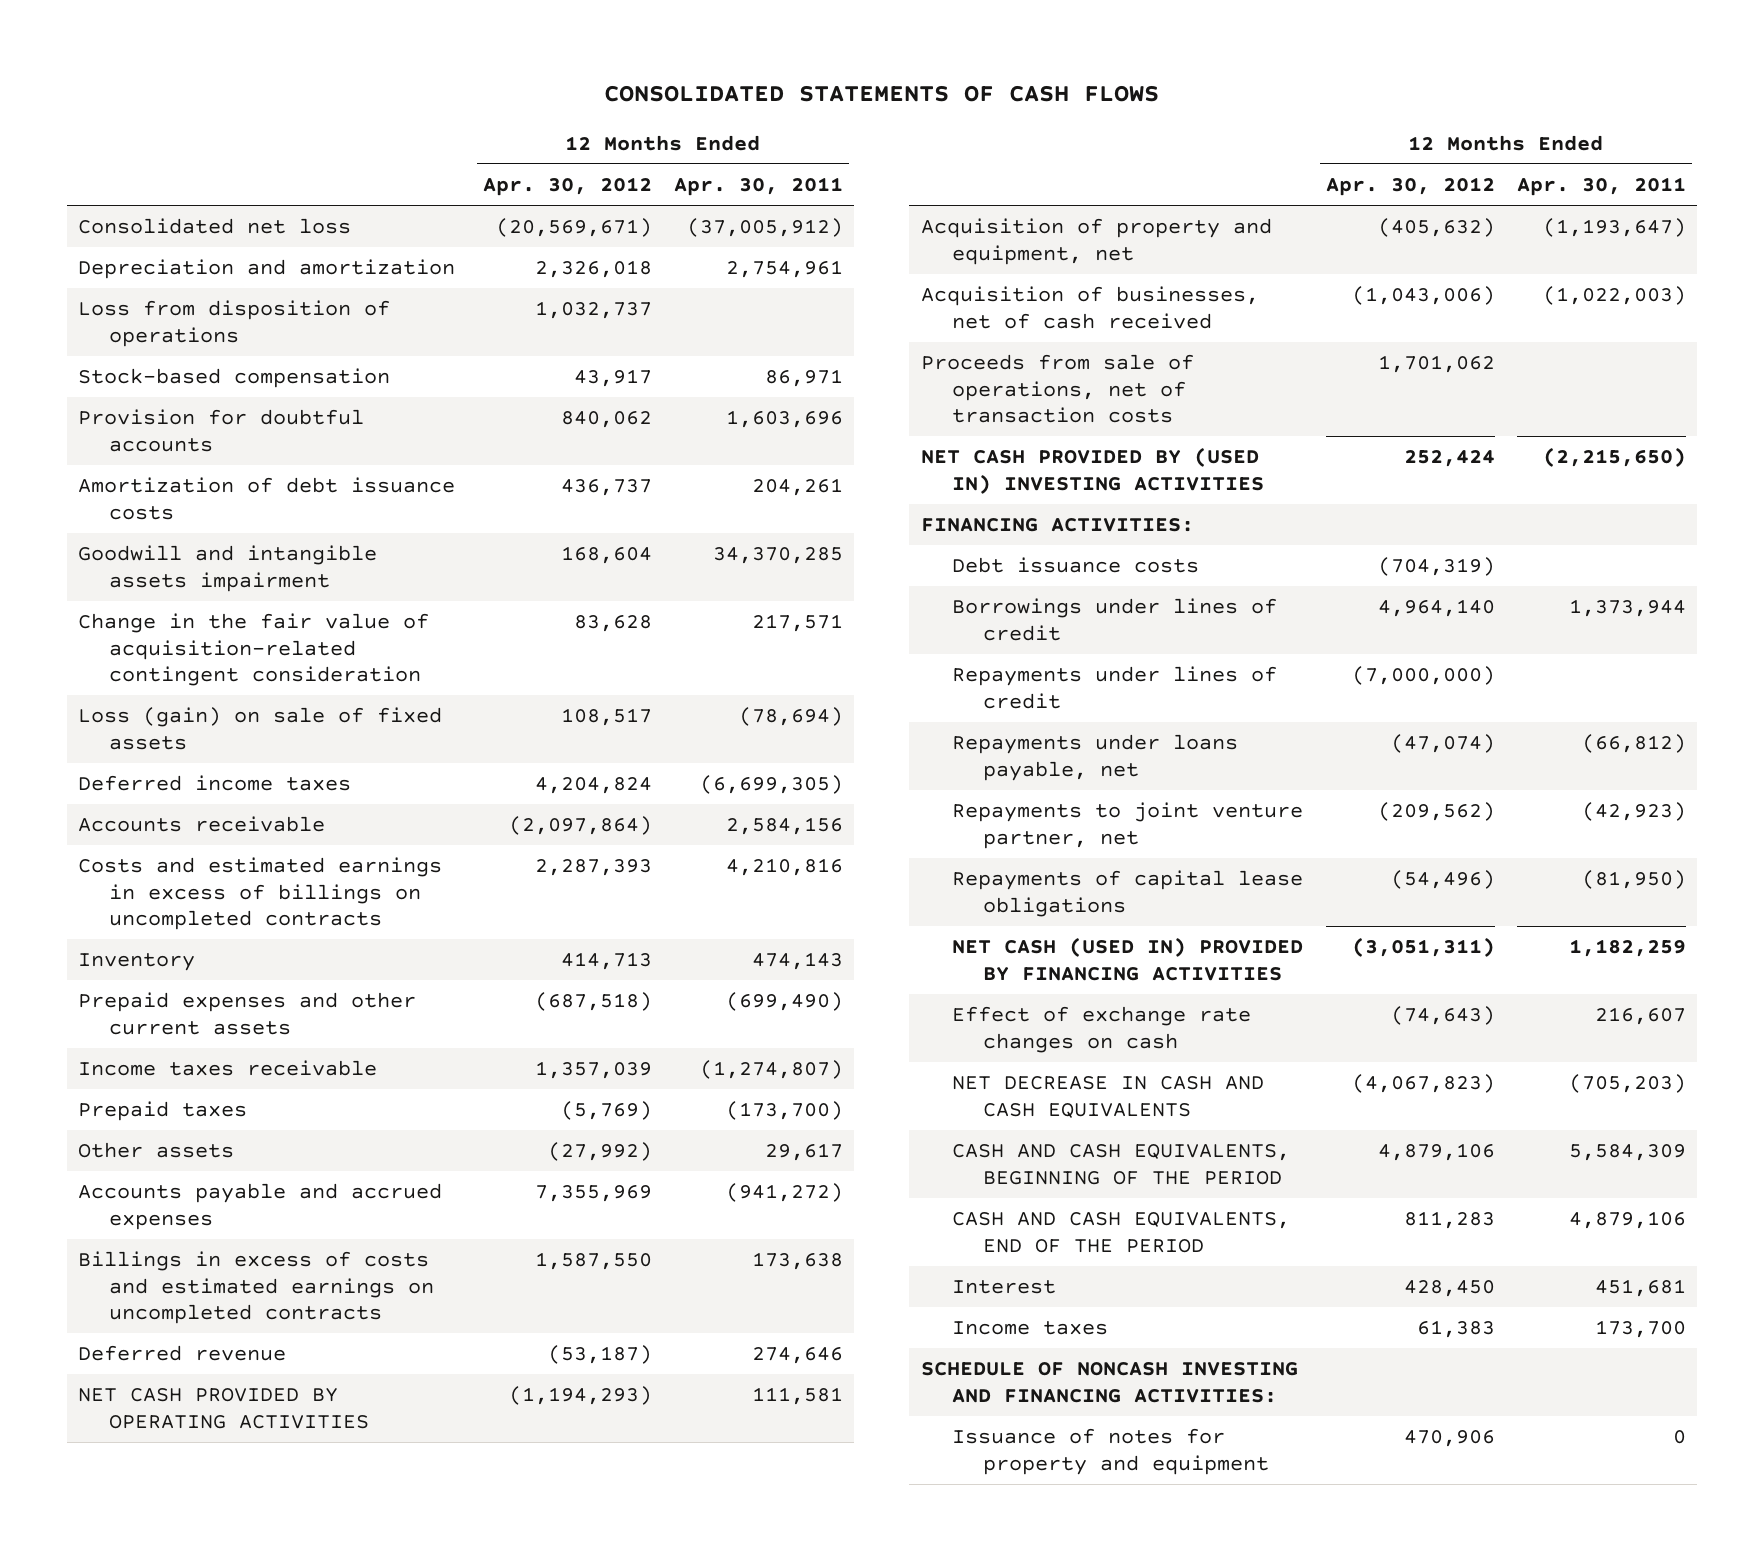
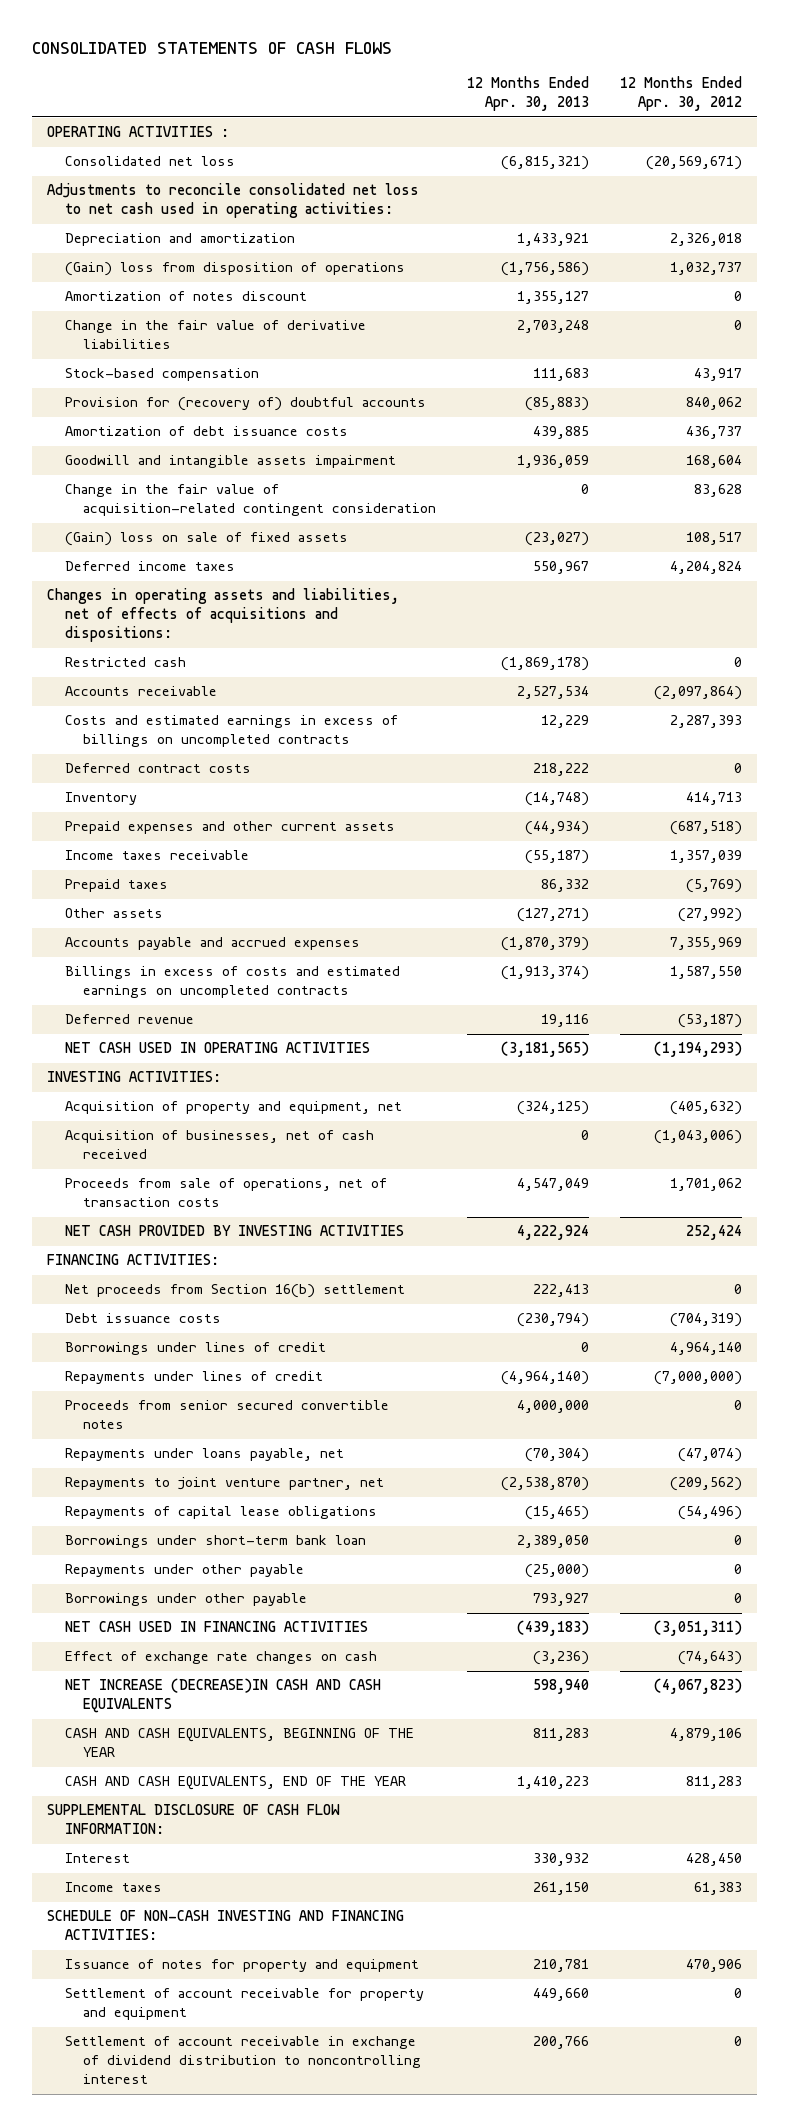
- | 12 Months Ended Apr. 30, 2012 | 12 Months Ended Apr. 30, 2011
+ | 12 Months Ended Apr. 30, 2013 | 12 Months Ended Apr. 30, 2012
+ OPERATING ACTIVITIES :
+ Adjustments to reconcile consolidated net loss to net cash used in operating activities:
- Loss from disposition of operations | 1,032,737 |
+ (Gain) loss from disposition of operations | (1,756,586) | 1,032,737
+ Amortization of notes discount | 1,355,127 | 0
+ Change in the fair value of derivative liabilities | 2,703,248 | 0
- Provision for doubtful accounts | 840,062 | 1,603,696
+ Provision for (recovery of) doubtful accounts | (85,883) | 840,062
- Loss (gain) on sale of fixed assets | 108,517 | (78,694)
+ (Gain) loss on sale of fixed assets | (23,027) | 108,517
+ Changes in operating assets and liabilities, net of effects of acquisitions and dispositions:
+ Restricted cash | (1,869,178) | 0
+ Deferred contract costs | 218,222 | 0
- NET CASH PROVIDED BY OPERATING ACTIVITIES | (1,194,293) | 111,581
+ NET CASH USED IN OPERATING ACTIVITIES | (3,181,565) | (1,194,293)
+ INVESTING ACTIVITIES:
- NET CASH PROVIDED BY (USED IN) INVESTING ACTIVITIES | 252,424 | (2,215,650)
+ NET CASH PROVIDED BY INVESTING ACTIVITIES | 4,222,924 | 252,424
+ Net proceeds from Section 16(b) settlement | 222,413 | 0
+ Proceeds from senior secured convertible notes | 4,000,000 | 0
- NET CASH (USED IN) PROVIDED BY FINANCING ACTIVITIES | (3,051,311) | 1,182,259
+ Borrowings under short-term bank loan | 2,389,050 | 0
+ Repayments under other payable | (25,000) | 0
+ Borrowings under other payable | 793,927 | 0
+ NET CASH USED IN FINANCING ACTIVITIES | (439,183) | (3,051,311)
- NET DECREASE IN CASH AND CASH EQUIVALENTS | (4,067,823) | (705,203)
- CASH AND CASH EQUIVALENTS, BEGINNING OF THE PERIOD | 4,879,106 | 5,584,309
- CASH AND CASH EQUIVALENTS, END OF THE PERIOD | 811,283 | 4,879,106
+ NET INCREASE (DECREASE)IN CASH AND CASH EQUIVALENTS | 598,940 | (4,067,823)
+ CASH AND CASH EQUIVALENTS, BEGINNING OF THE YEAR | 811,283 | 4,879,106
+ CASH AND CASH EQUIVALENTS, END OF THE YEAR | 1,410,223 | 811,283
+ SUPPLEMENTAL DISCLOSURE OF CASH FLOW INFORMATION:
- SCHEDULE OF NONCASH INVESTING AND FINANCING ACTIVITIES:
+ SCHEDULE OF NON-CASH INVESTING AND FINANCING ACTIVITIES:
+ Settlement of account receivable for property and equipment | 449,660 | 0
+ Settlement of account receivable in exchange of dividend distribution to noncontrolling interest | 200,766 | 0

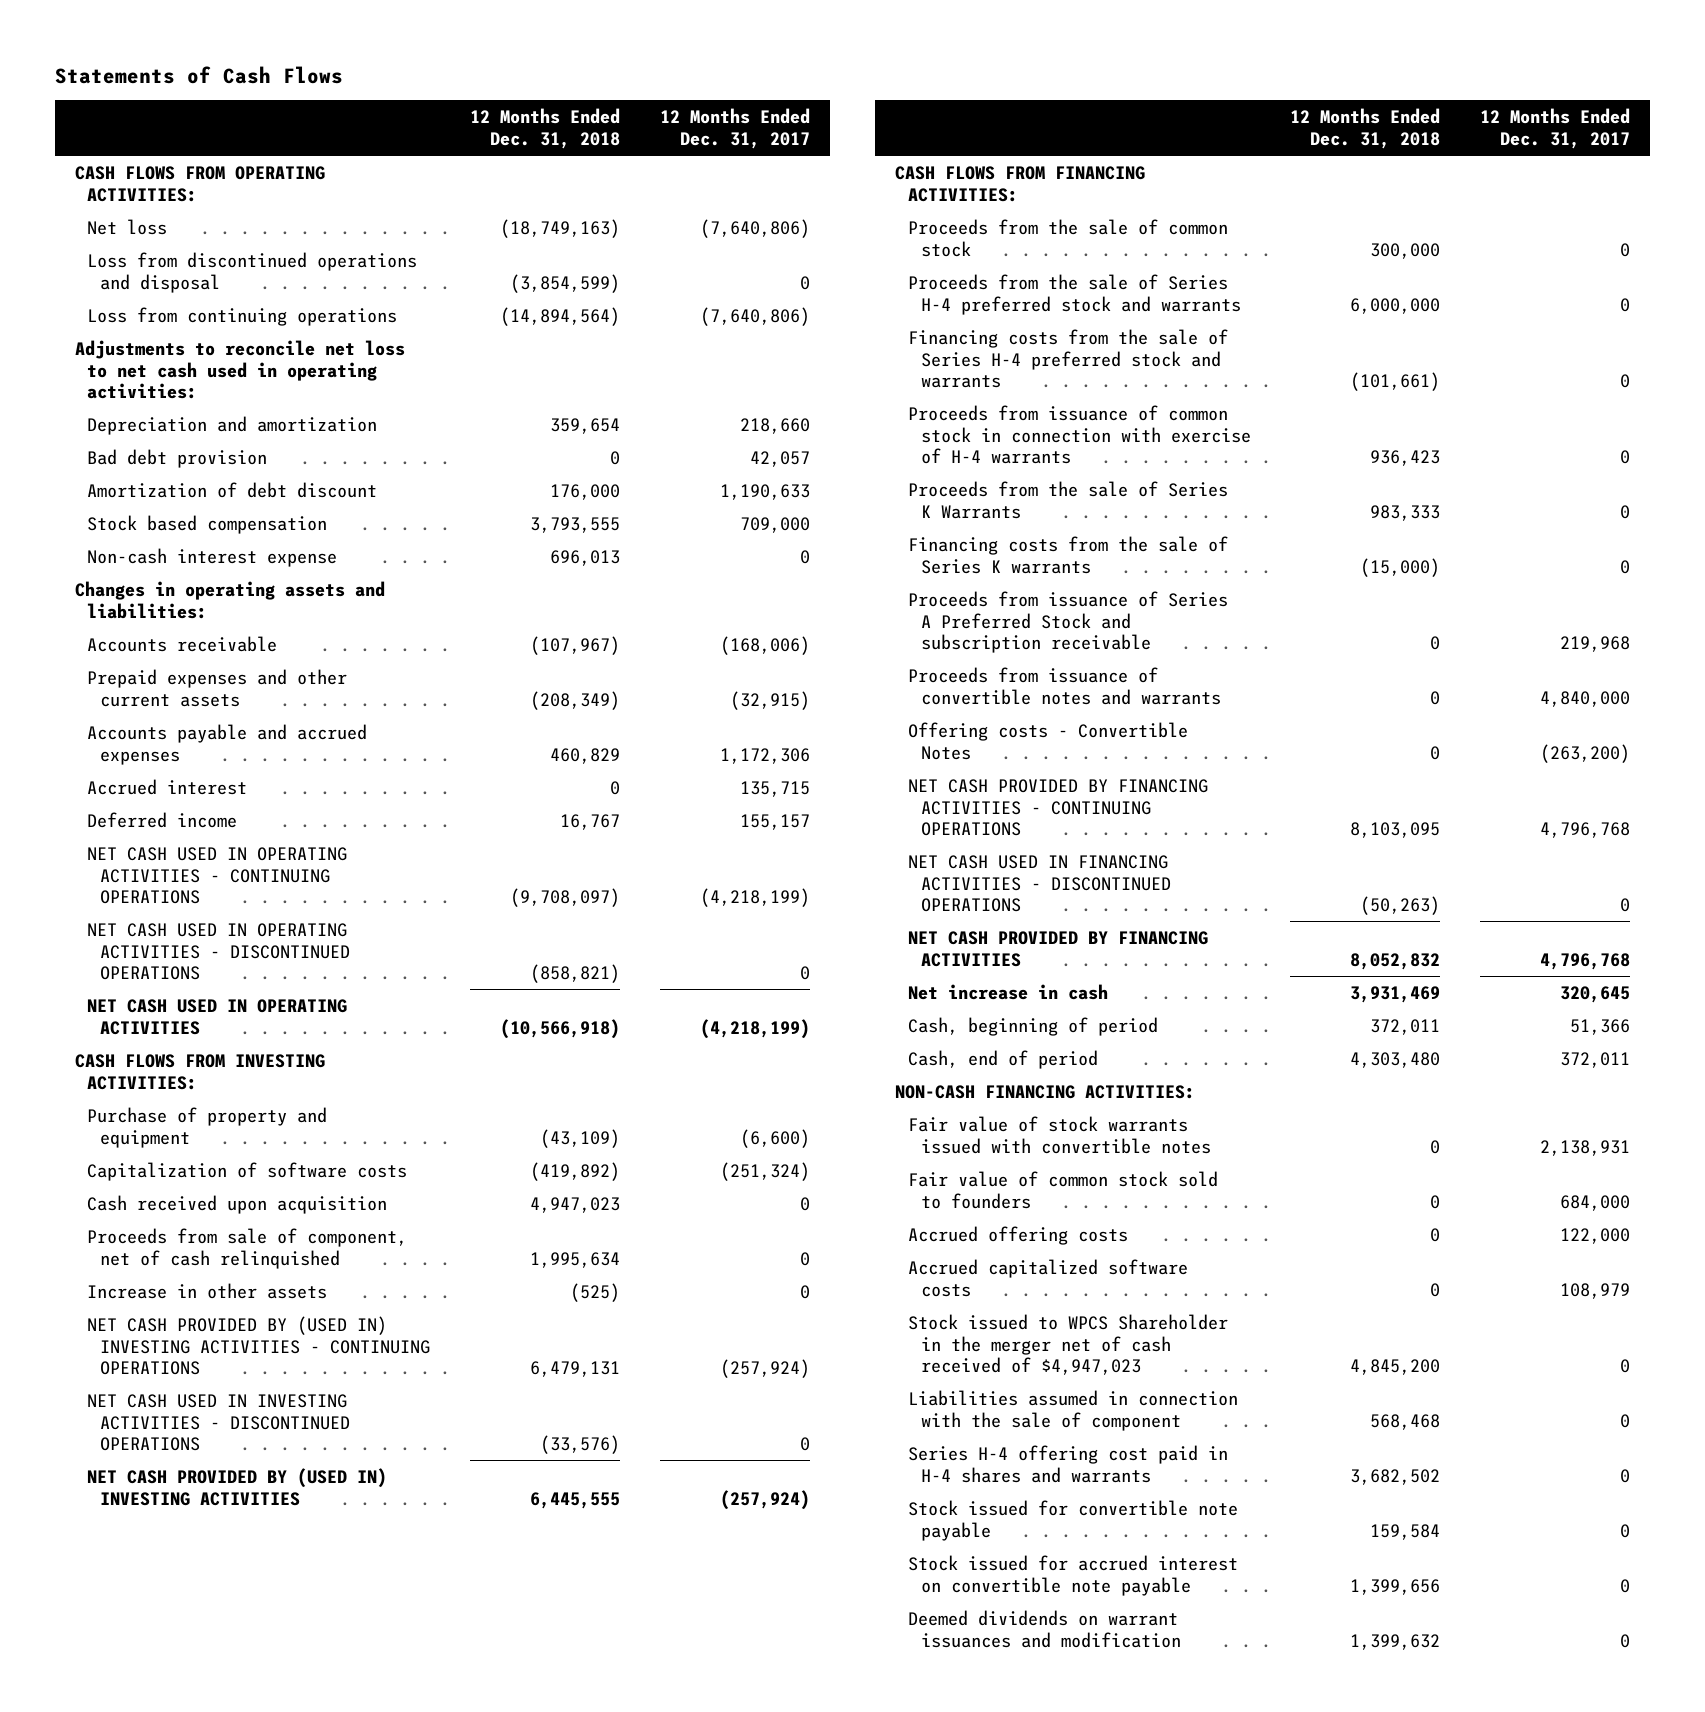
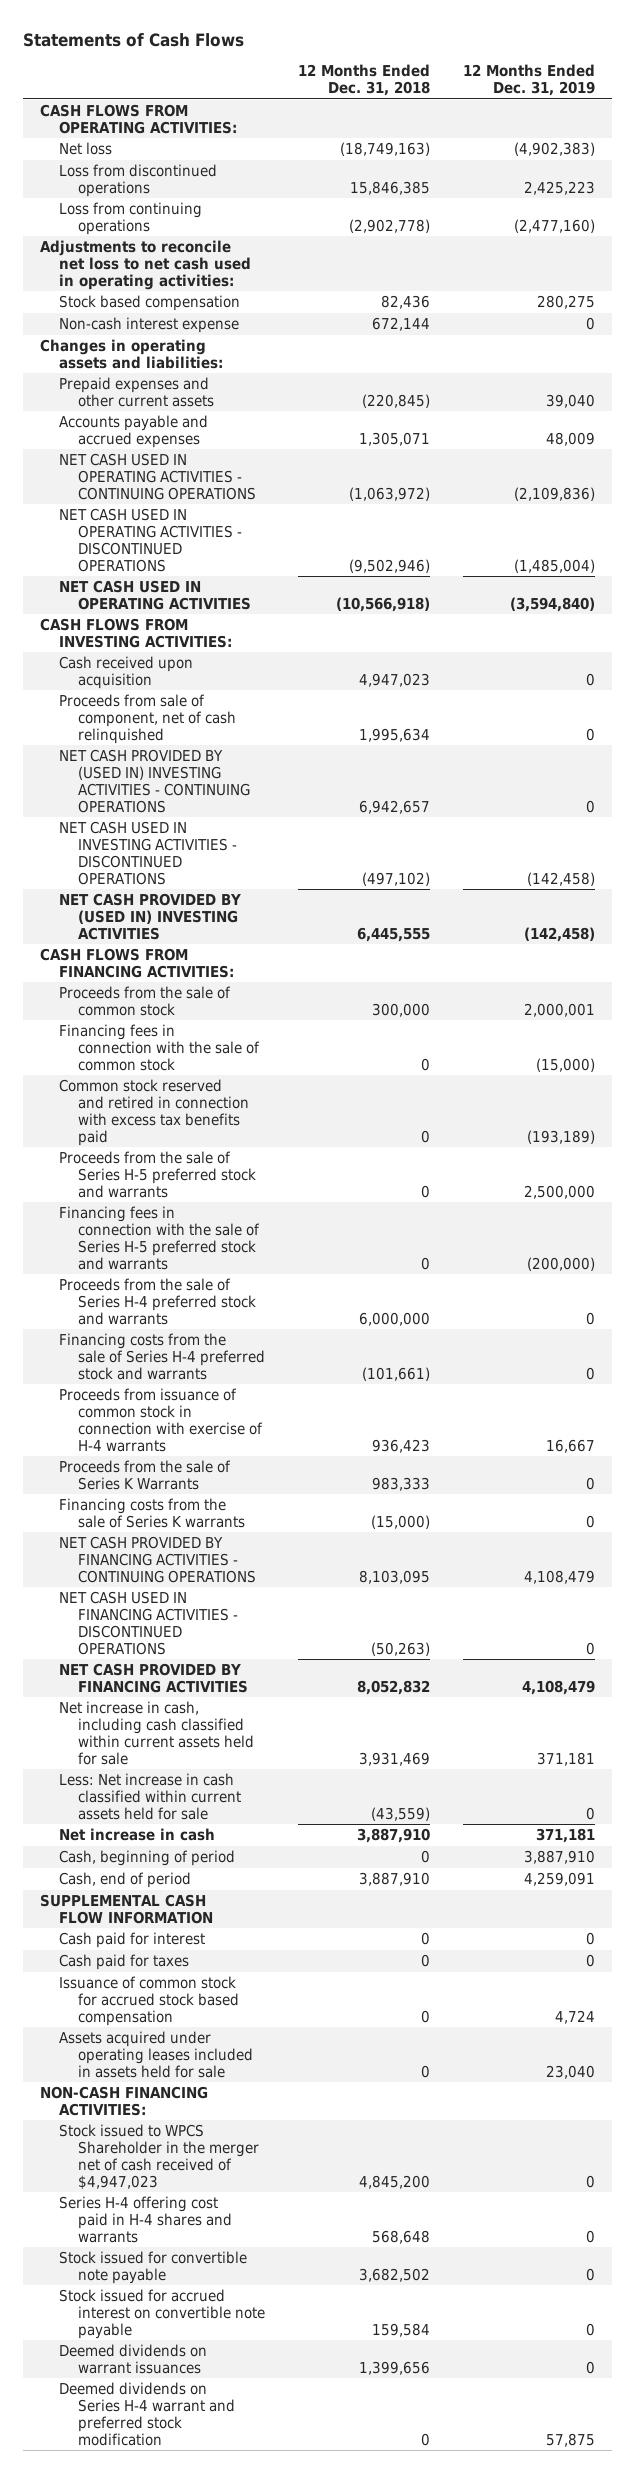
- | 12 Months Ended Dec. 31, 2018 | 12 Months Ended Dec. 31, 2017
+ | 12 Months Ended Dec. 31, 2018 | 12 Months Ended Dec. 31, 2019
- Loss from discontinued operations and disposal | (3,854,599) | 0
- Loss from continuing operations | (14,894,564) | (7,640,806)
+ Loss from discontinued operations | 15,846,385 | 2,425,223
+ Loss from continuing operations | (2,902,778) | (2,477,160)
- Depreciation and amortization | 359,654 | 218,660
- Bad debt provision | 0 | 42,057
- Amortization of debt discount | 176,000 | 1,190,633
- Stock based compensation | 3,793,555 | 709,000
- Non-cash interest expense | 696,013 | 0
+ Stock based compensation | 82,436 | 280,275
+ Non-cash interest expense | 672,144 | 0
- Accounts receivable | (107,967) | (168,006)
- Prepaid expenses and other current assets | (208,349) | (32,915)
- Accounts payable and accrued expenses | 460,829 | 1,172,306
- Accrued interest | 0 | 135,715
- Deferred income | 16,767 | 155,157
- NET CASH USED IN OPERATING ACTIVITIES - CONTINUING OPERATIONS | (9,708,097) | (4,218,199)
- NET CASH USED IN OPERATING ACTIVITIES - DISCONTINUED OPERATIONS | (858,821) | 0
+ Prepaid expenses and other current assets | (220,845) | 39,040
+ Accounts payable and accrued expenses | 1,305,071 | 48,009
+ NET CASH USED IN OPERATING ACTIVITIES - CONTINUING OPERATIONS | (1,063,972) | (2,109,836)
+ NET CASH USED IN OPERATING ACTIVITIES - DISCONTINUED OPERATIONS | (9,502,946) | (1,485,004)
- Purchase of property and equipment | (43,109) | (6,600)
- Capitalization of software costs | (419,892) | (251,324)
- Increase in other assets | (525) | 0
- NET CASH PROVIDED BY (USED IN) INVESTING ACTIVITIES - CONTINUING OPERATIONS | 6,479,131 | (257,924)
- NET CASH USED IN INVESTING ACTIVITIES - DISCONTINUED OPERATIONS | (33,576) | 0
+ NET CASH PROVIDED BY (USED IN) INVESTING ACTIVITIES - CONTINUING OPERATIONS | 6,942,657 | 0
+ NET CASH USED IN INVESTING ACTIVITIES - DISCONTINUED OPERATIONS | (497,102) | (142,458)
+ Financing fees in connection with the sale of common stock | 0 | (15,000)
+ Common stock reserved and retired in connection with excess tax benefits paid | 0 | (193,189)
+ Proceeds from the sale of Series H-5 preferred stock and warrants | 0 | 2,500,000
+ Financing fees in connection with the sale of Series H-5 preferred stock and warrants | 0 | (200,000)
- Proceeds from issuance of Series A Preferred Stock and subscription receivable | 0 | 219,968
- Proceeds from issuance of convertible notes and warrants | 0 | 4,840,000
- Offering costs - Convertible Notes | 0 | (263,200)
- Net increase in cash | 3,931,469 | 320,645
- Cash, beginning of period | 372,011 | 51,366
- Cash, end of period | 4,303,480 | 372,011
+ Net increase in cash, including cash classified within current assets held for sale | 3,931,469 | 371,181
+ Less: Net increase in cash classified within current assets held for sale | (43,559) | 0
+ Net increase in cash | 3,887,910 | 371,181
+ Cash, beginning of period | 0 | 3,887,910
+ Cash, end of period | 3,887,910 | 4,259,091
+ SUPPLEMENTAL CASH FLOW INFORMATION
+ Cash paid for interest | 0 | 0
+ Cash paid for taxes | 0 | 0
+ Issuance of common stock for accrued stock based compensation | 0 | 4,724
+ Assets acquired under operating leases included in assets held for sale | 0 | 23,040
- Fair value of stock warrants issued with convertible notes | 0 | 2,138,931
- Fair value of common stock sold to founders | 0 | 684,000
- Accrued offering costs | 0 | 122,000
- Accrued capitalized software costs | 0 | 108,979
- Liabilities assumed in connection with the sale of component | 568,468 | 0
- Series H-4 offering cost paid in H-4 shares and warrants | 3,682,502 | 0
- Stock issued for convertible note payable | 159,584 | 0
- Stock issued for accrued interest on convertible note payable | 1,399,656 | 0
- Deemed dividends on warrant issuances and modification | 1,399,632 | 0
+ Series H-4 offering cost paid in H-4 shares and warrants | 568,648 | 0
+ Stock issued for convertible note payable | 3,682,502 | 0
+ Stock issued for accrued interest on convertible note payable | 159,584 | 0
+ Deemed dividends on warrant issuances | 1,399,656 | 0
+ Deemed dividends on Series H-4 warrant and preferred stock modification | 0 | 57,875

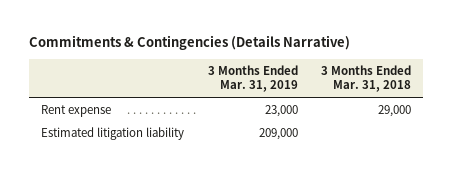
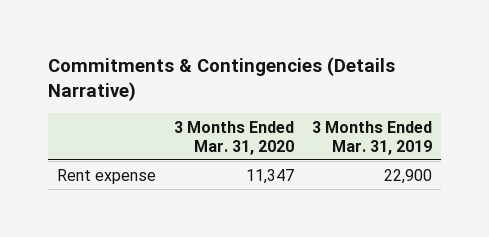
- | 3 Months Ended Mar. 31, 2019 | 3 Months Ended Mar. 31, 2018
+ | 3 Months Ended Mar. 31, 2020 | 3 Months Ended Mar. 31, 2019
- Rent expense | 23,000 | 29,000
- Estimated litigation liability | 209,000 |
+ Rent expense | 11,347 | 22,900

